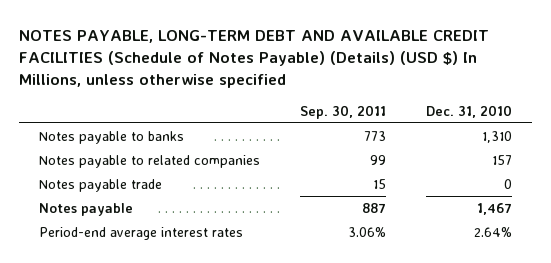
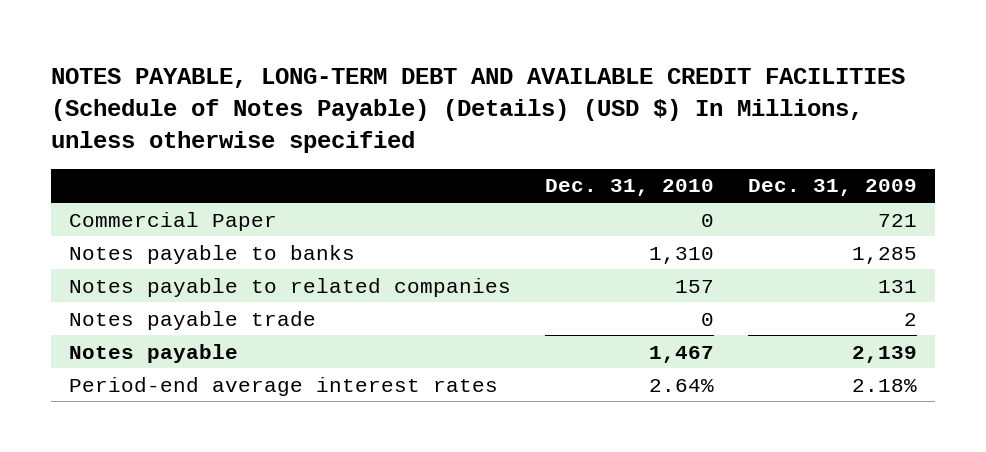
- | Sep. 30, 2011 | Dec. 31, 2010
+ | Dec. 31, 2010 | Dec. 31, 2009
+ Commercial Paper | 0 | 721

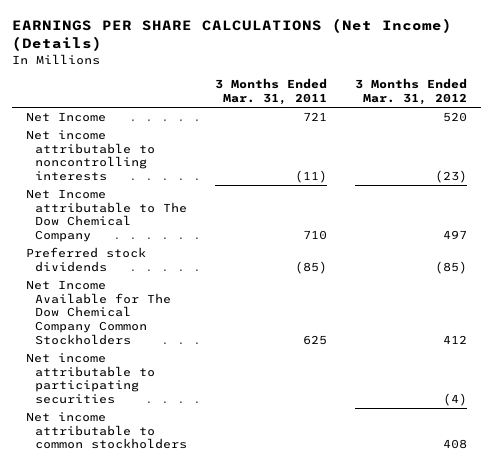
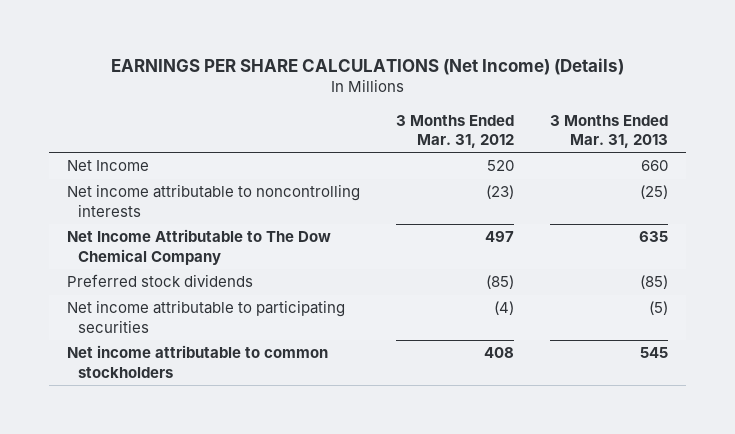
- | 3 Months Ended Mar. 31, 2011 | 3 Months Ended Mar. 31, 2012
+ | 3 Months Ended Mar. 31, 2012 | 3 Months Ended Mar. 31, 2013
- Net Income attributable to The Dow Chemical Company | 710 | 497
+ Net Income Attributable to The Dow Chemical Company | 497 | 635
- Net Income Available for The Dow Chemical Company Common Stockholders | 625 | 412

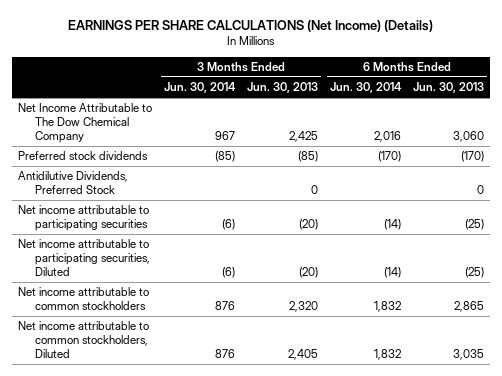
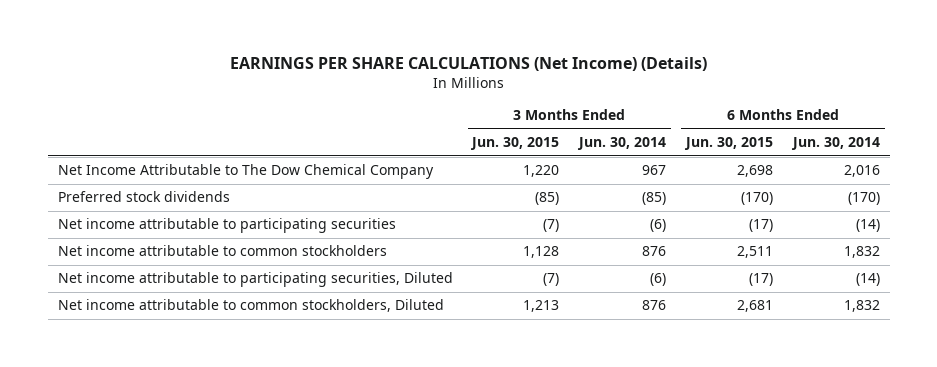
- | 3 Months Ended Jun. 30, 2014 | 3 Months Ended Jun. 30, 2013 | 6 Months Ended Jun. 30, 2014 | 6 Months Ended Jun. 30, 2013
+ | 3 Months Ended Jun. 30, 2015 | 3 Months Ended Jun. 30, 2014 | 6 Months Ended Jun. 30, 2015 | 6 Months Ended Jun. 30, 2014
- Antidilutive Dividends, Preferred Stock | | 0 | | 0
moved down: Net income attributable to participating securities, Diluted | (7) | (6) | (17) | (14)

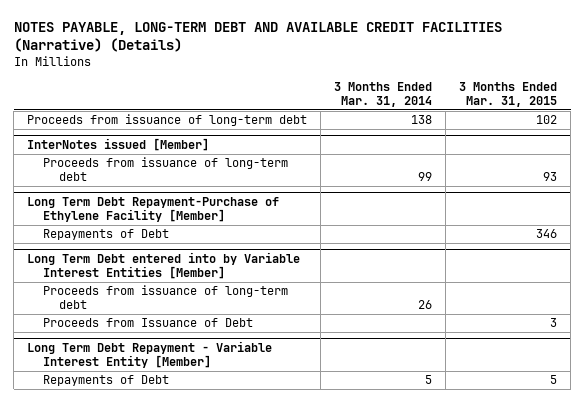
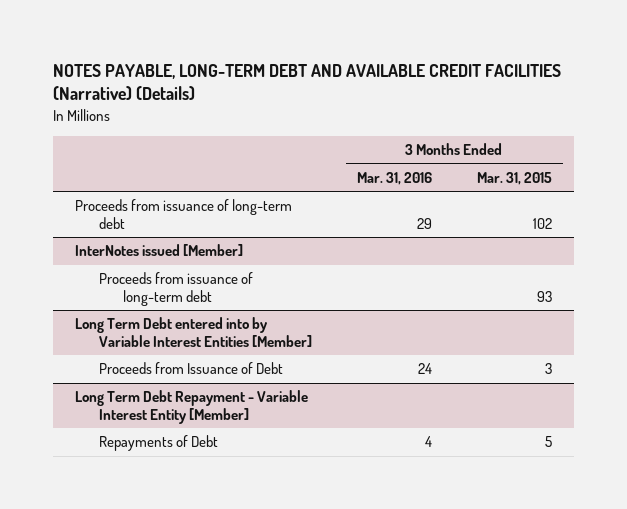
- | 3 Months Ended Mar. 31, 2014 | 3 Months Ended Mar. 31, 2015
+ | 3 Months Ended Mar. 31, 2016 | 3 Months Ended Mar. 31, 2015
- Long Term Debt Repayment-Purchase of Ethylene Facility [Member]
- Repayments of Debt | | 346
@ Long Term Debt entered into by Variable Interest Entities [Member]
- Proceeds from issuance of long-term debt | 26 |

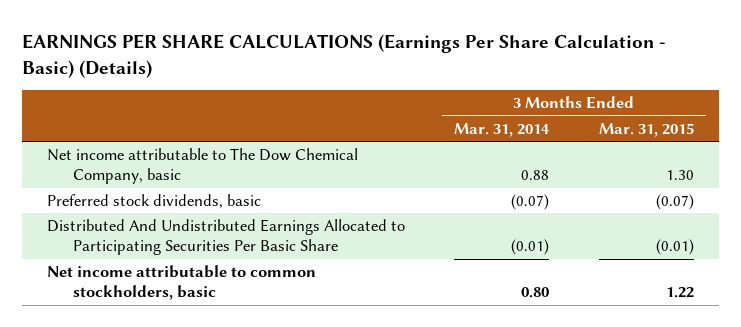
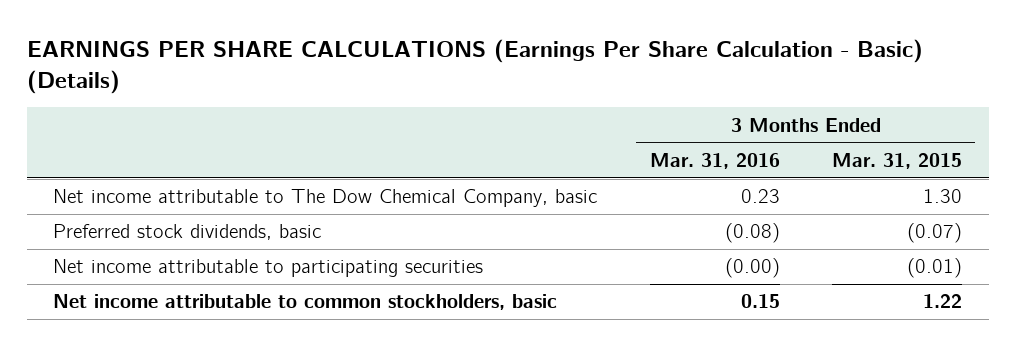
- | 3 Months Ended Mar. 31, 2014 | 3 Months Ended Mar. 31, 2015
+ | 3 Months Ended Mar. 31, 2016 | 3 Months Ended Mar. 31, 2015
- Distributed And Undistributed Earnings Allocated to Participating Securities Per Basic Share | (0.01) | (0.01)
+ Net income attributable to participating securities | (0.00) | (0.01)

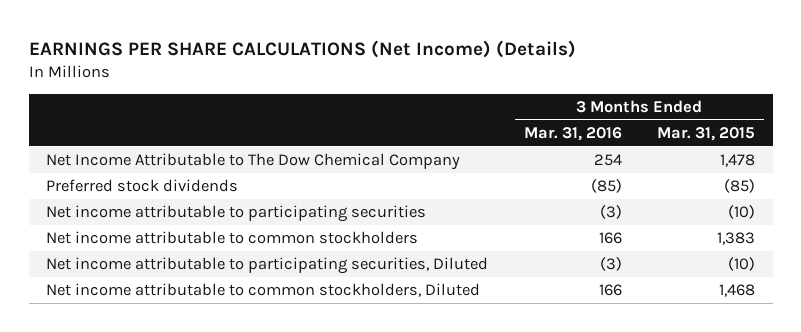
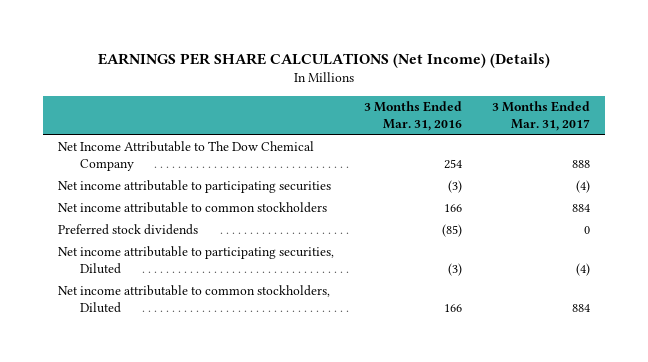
- | 3 Months Ended Mar. 31, 2016 | 3 Months Ended Mar. 31, 2015
+ | 3 Months Ended Mar. 31, 2016 | 3 Months Ended Mar. 31, 2017
moved down: Preferred stock dividends | (85) | 0

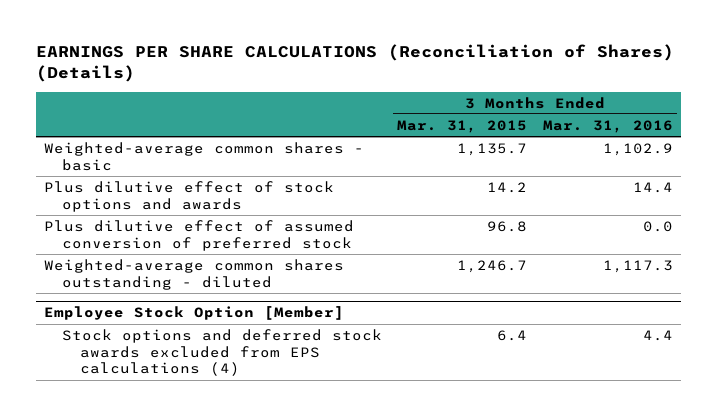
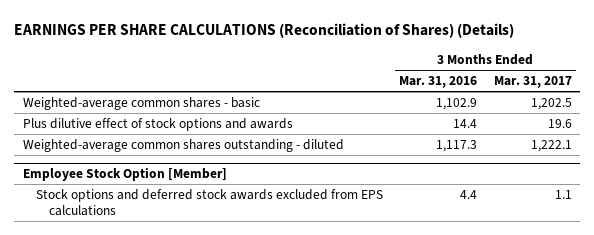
- | 3 Months Ended Mar. 31, 2015 | 3 Months Ended Mar. 31, 2016
+ | 3 Months Ended Mar. 31, 2016 | 3 Months Ended Mar. 31, 2017
- Plus dilutive effect of assumed conversion of preferred stock | 96.8 | 0.0
@ Employee Stock Option [Member]
- Stock options and deferred stock awards excluded from EPS calculations (4) | 6.4 | 4.4
+ Stock options and deferred stock awards excluded from EPS calculations | 4.4 | 1.1

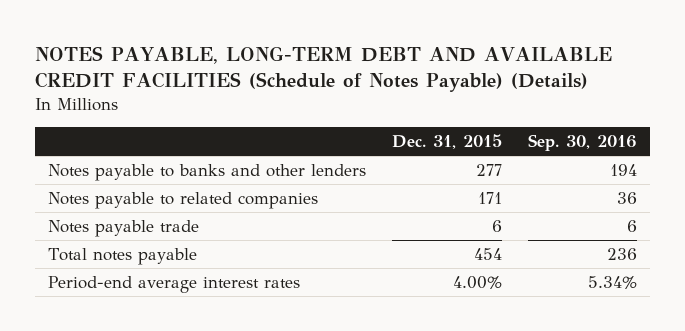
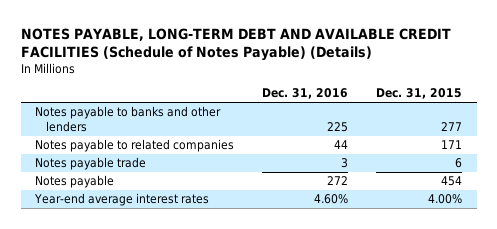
- | Dec. 31, 2015 | Sep. 30, 2016
+ | Dec. 31, 2016 | Dec. 31, 2015
- Total notes payable | 454 | 236
- Period-end average interest rates | 4.00% | 5.34%
+ Notes payable | 272 | 454
+ Year-end average interest rates | 4.60% | 4.00%

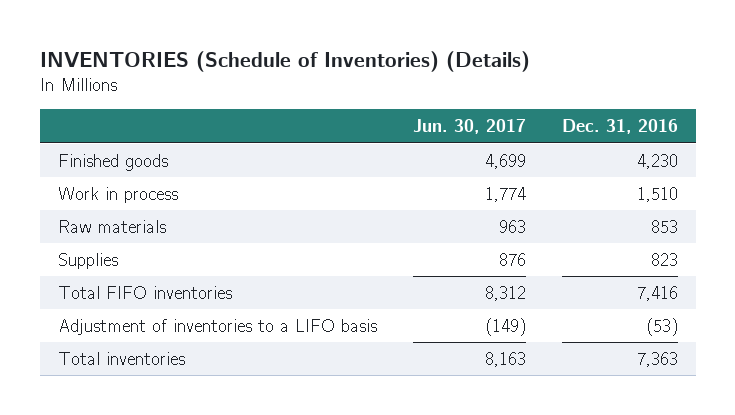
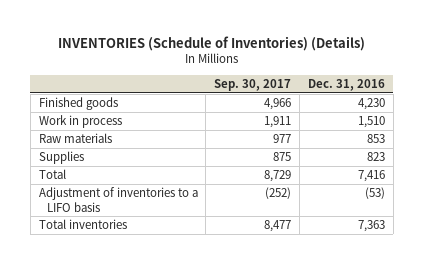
- | Jun. 30, 2017 | Dec. 31, 2016
+ | Sep. 30, 2017 | Dec. 31, 2016
- Total FIFO inventories | 8,312 | 7,416
+ Total | 8,729 | 7,416

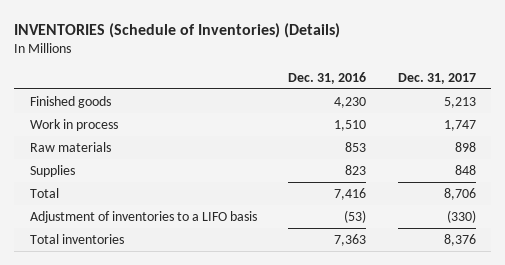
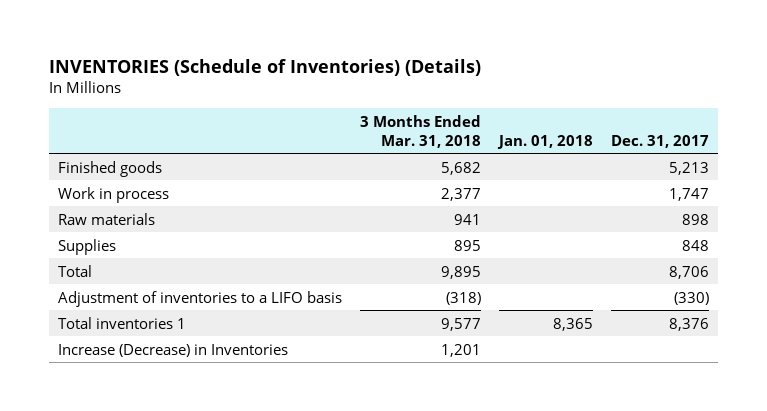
- | Dec. 31, 2016 | Dec. 31, 2017
+ | 3 Months Ended Mar. 31, 2018 | Jan. 01, 2018 | Dec. 31, 2017
- Total inventories | 7,363 | 8,376
+ Total inventories 1 | 9,577 | 8,365 | 8,376
+ Increase (Decrease) in Inventories | 1,201 | |

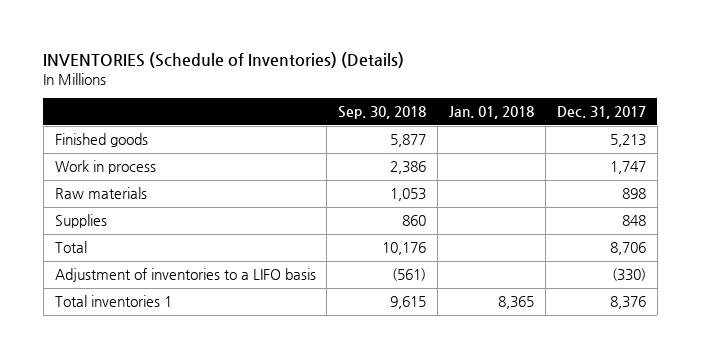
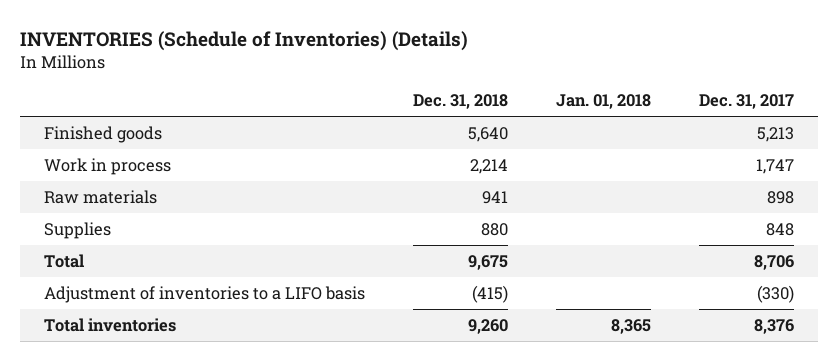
- | Sep. 30, 2018 | Jan. 01, 2018 | Dec. 31, 2017
+ | Dec. 31, 2018 | Jan. 01, 2018 | Dec. 31, 2017
- Total inventories 1 | 9,615 | 8,365 | 8,376
+ Total inventories | 9,260 | 8,365 | 8,376

